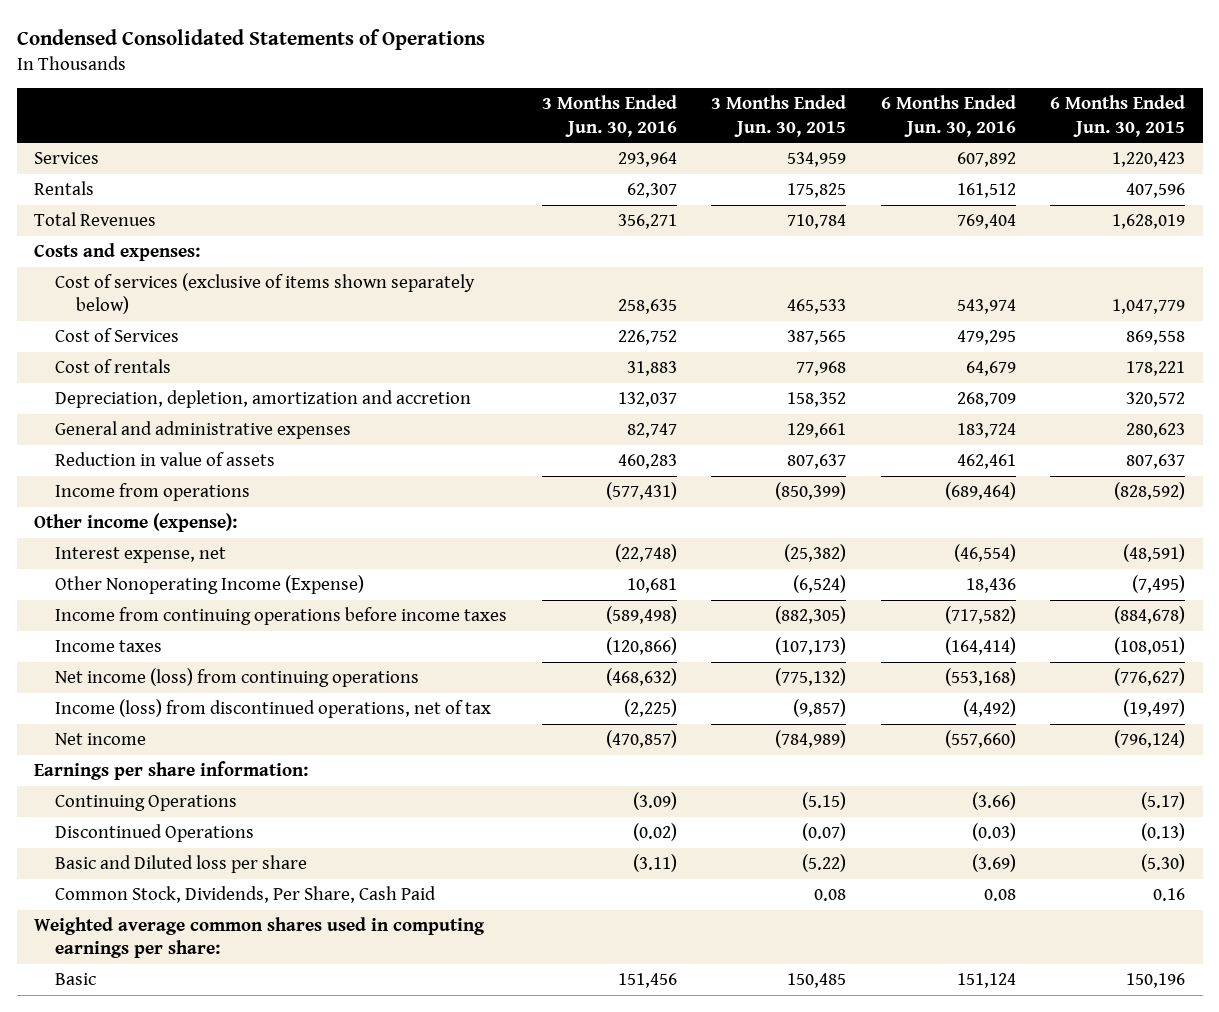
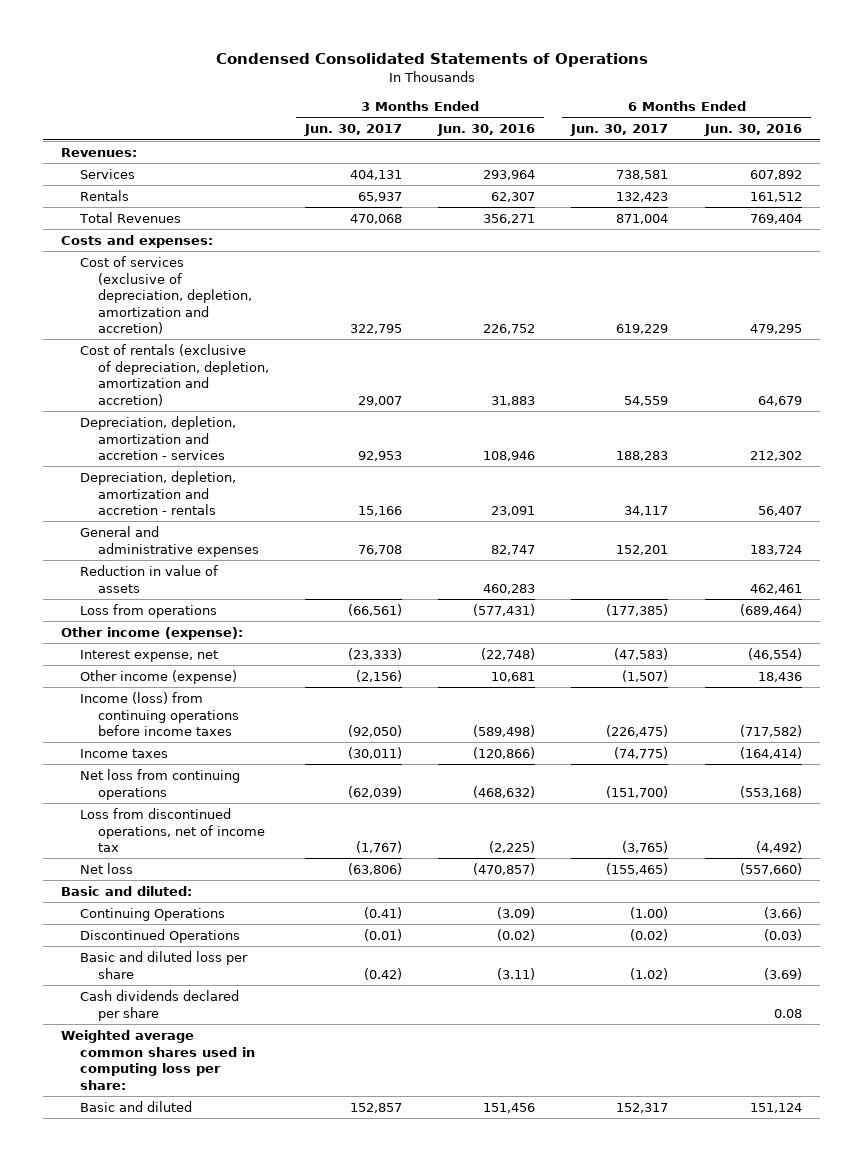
- | 3 Months Ended Jun. 30, 2016 | 3 Months Ended Jun. 30, 2015 | 6 Months Ended Jun. 30, 2016 | 6 Months Ended Jun. 30, 2015
+ | 3 Months Ended Jun. 30, 2017 | 3 Months Ended Jun. 30, 2016 | 6 Months Ended Jun. 30, 2017 | 6 Months Ended Jun. 30, 2016
+ Revenues:
- Cost of services (exclusive of items shown separately below) | 258,635 | 465,533 | 543,974 | 1,047,779
- Cost of Services | 226,752 | 387,565 | 479,295 | 869,558
- Cost of rentals | 31,883 | 77,968 | 64,679 | 178,221
- Depreciation, depletion, amortization and accretion | 132,037 | 158,352 | 268,709 | 320,572
+ Cost of services (exclusive of depreciation, depletion, amortization and accretion) | 322,795 | 226,752 | 619,229 | 479,295
+ Cost of rentals (exclusive of depreciation, depletion, amortization and accretion) | 29,007 | 31,883 | 54,559 | 64,679
+ Depreciation, depletion, amortization and accretion - services | 92,953 | 108,946 | 188,283 | 212,302
+ Depreciation, depletion, amortization and accretion - rentals | 15,166 | 23,091 | 34,117 | 56,407
- Income from operations | (577,431) | (850,399) | (689,464) | (828,592)
+ Loss from operations | (66,561) | (577,431) | (177,385) | (689,464)
- Other Nonoperating Income (Expense) | 10,681 | (6,524) | 18,436 | (7,495)
- Income from continuing operations before income taxes | (589,498) | (882,305) | (717,582) | (884,678)
+ Other income (expense) | (2,156) | 10,681 | (1,507) | 18,436
+ Income (loss) from continuing operations before income taxes | (92,050) | (589,498) | (226,475) | (717,582)
- Net income (loss) from continuing operations | (468,632) | (775,132) | (553,168) | (776,627)
- Income (loss) from discontinued operations, net of tax | (2,225) | (9,857) | (4,492) | (19,497)
- Net income | (470,857) | (784,989) | (557,660) | (796,124)
- Earnings per share information:
+ Net loss from continuing operations | (62,039) | (468,632) | (151,700) | (553,168)
+ Loss from discontinued operations, net of income tax | (1,767) | (2,225) | (3,765) | (4,492)
+ Net loss | (63,806) | (470,857) | (155,465) | (557,660)
+ Basic and diluted:
- Basic and Diluted loss per share | (3.11) | (5.22) | (3.69) | (5.30)
- Common Stock, Dividends, Per Share, Cash Paid | | 0.08 | 0.08 | 0.16
- Weighted average common shares used in computing earnings per share:
- Basic | 151,456 | 150,485 | 151,124 | 150,196
+ Basic and diluted loss per share | (0.42) | (3.11) | (1.02) | (3.69)
+ Cash dividends declared per share | | | | 0.08
+ Weighted average common shares used in computing loss per share:
+ Basic and diluted | 152,857 | 151,456 | 152,317 | 151,124

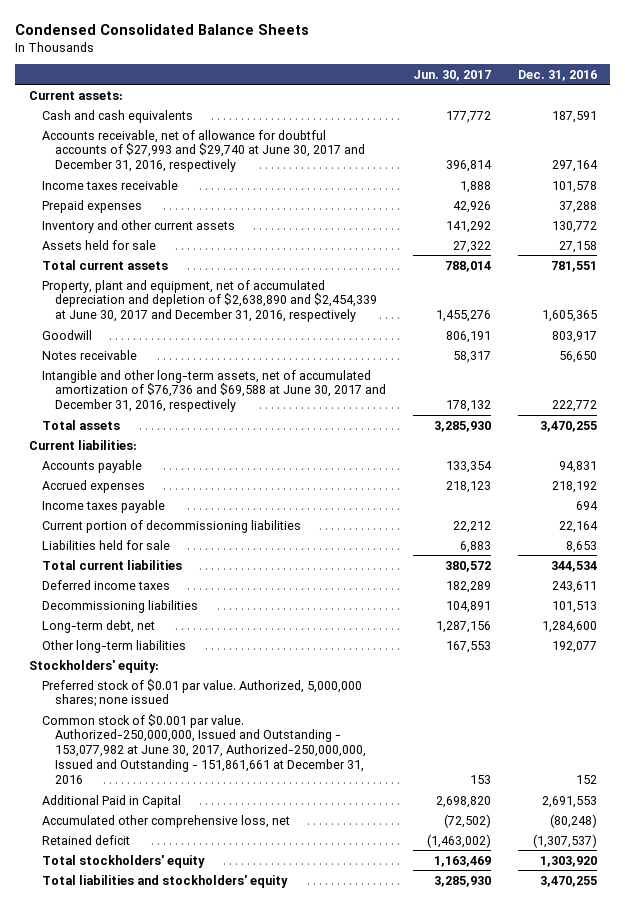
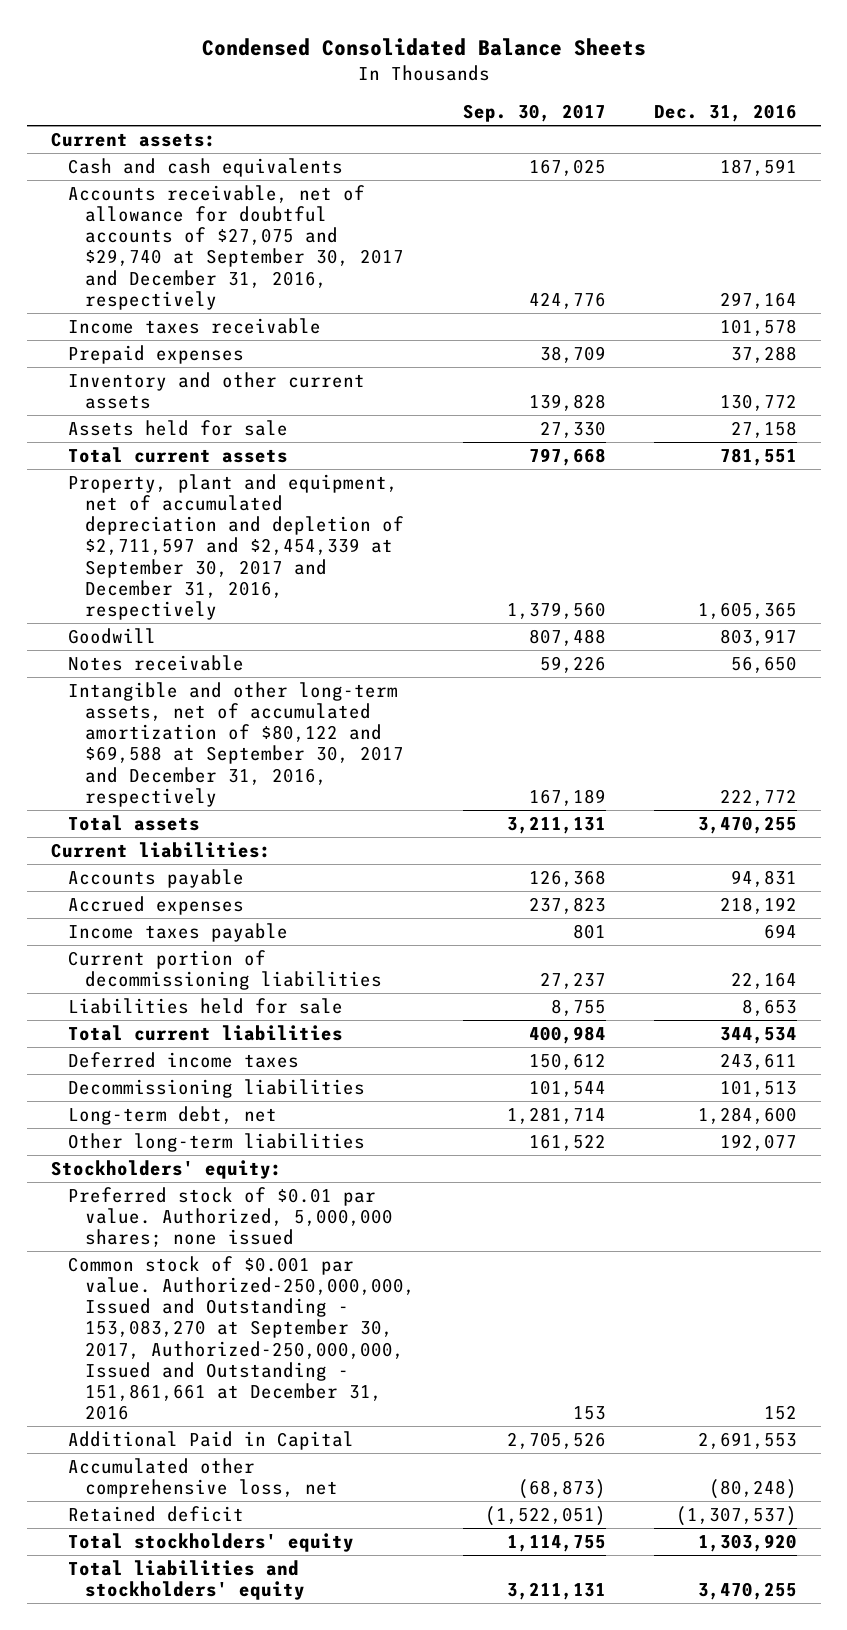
- | Jun. 30, 2017 | Dec. 31, 2016
+ | Sep. 30, 2017 | Dec. 31, 2016
- Accounts receivable, net of allowance for doubtful accounts of $27,993 and $29,740 at June 30, 2017 and December 31, 2016, respectively | 396,814 | 297,164
+ Accounts receivable, net of allowance for doubtful accounts of $27,075 and $29,740 at September 30, 2017 and December 31, 2016, respectively | 424,776 | 297,164
- Property, plant and equipment, net of accumulated depreciation and depletion of $2,638,890 and $2,454,339 at June 30, 2017 and December 31, 2016, respectively | 1,455,276 | 1,605,365
+ Property, plant and equipment, net of accumulated depreciation and depletion of $2,711,597 and $2,454,339 at September 30, 2017 and December 31, 2016, respectively | 1,379,560 | 1,605,365
- Intangible and other long-term assets, net of accumulated amortization of $76,736 and $69,588 at June 30, 2017 and December 31, 2016, respectively | 178,132 | 222,772
+ Intangible and other long-term assets, net of accumulated amortization of $80,122 and $69,588 at September 30, 2017 and December 31, 2016, respectively | 167,189 | 222,772
- Common stock of $0.001 par value. Authorized-250,000,000, Issued and Outstanding - 153,077,982 at June 30, 2017, Authorized-250,000,000, Issued and Outstanding - 151,861,661 at December 31, 2016 | 153 | 152
+ Common stock of $0.001 par value. Authorized-250,000,000, Issued and Outstanding - 153,083,270 at September 30, 2017, Authorized-250,000,000, Issued and Outstanding - 151,861,661 at December 31, 2016 | 153 | 152

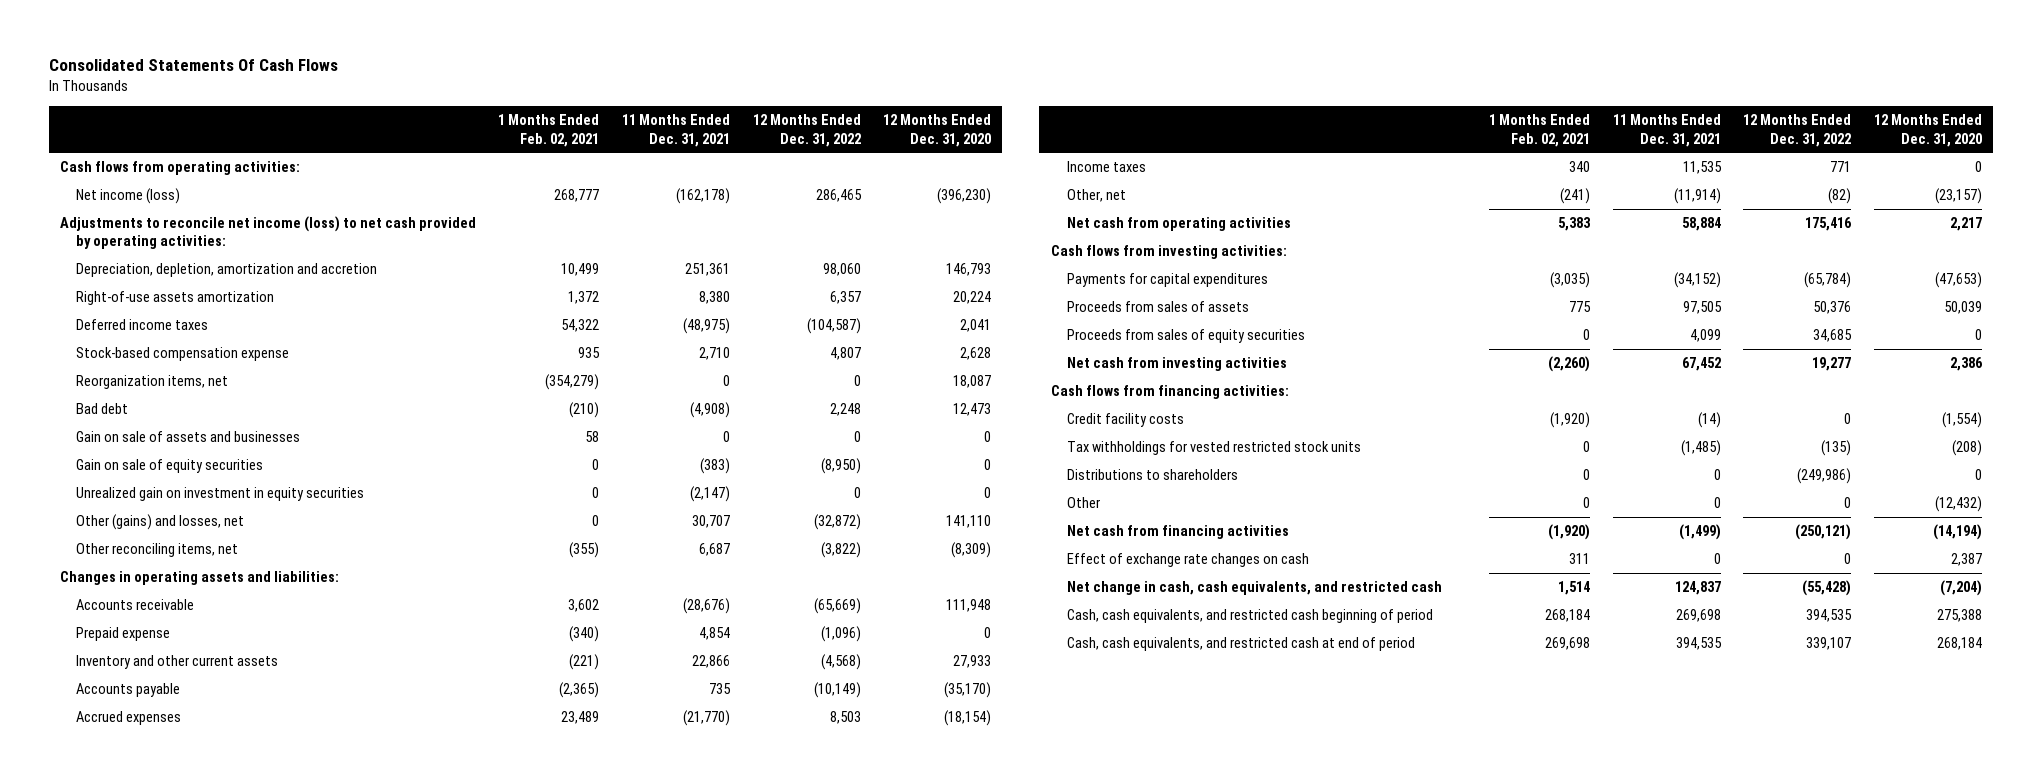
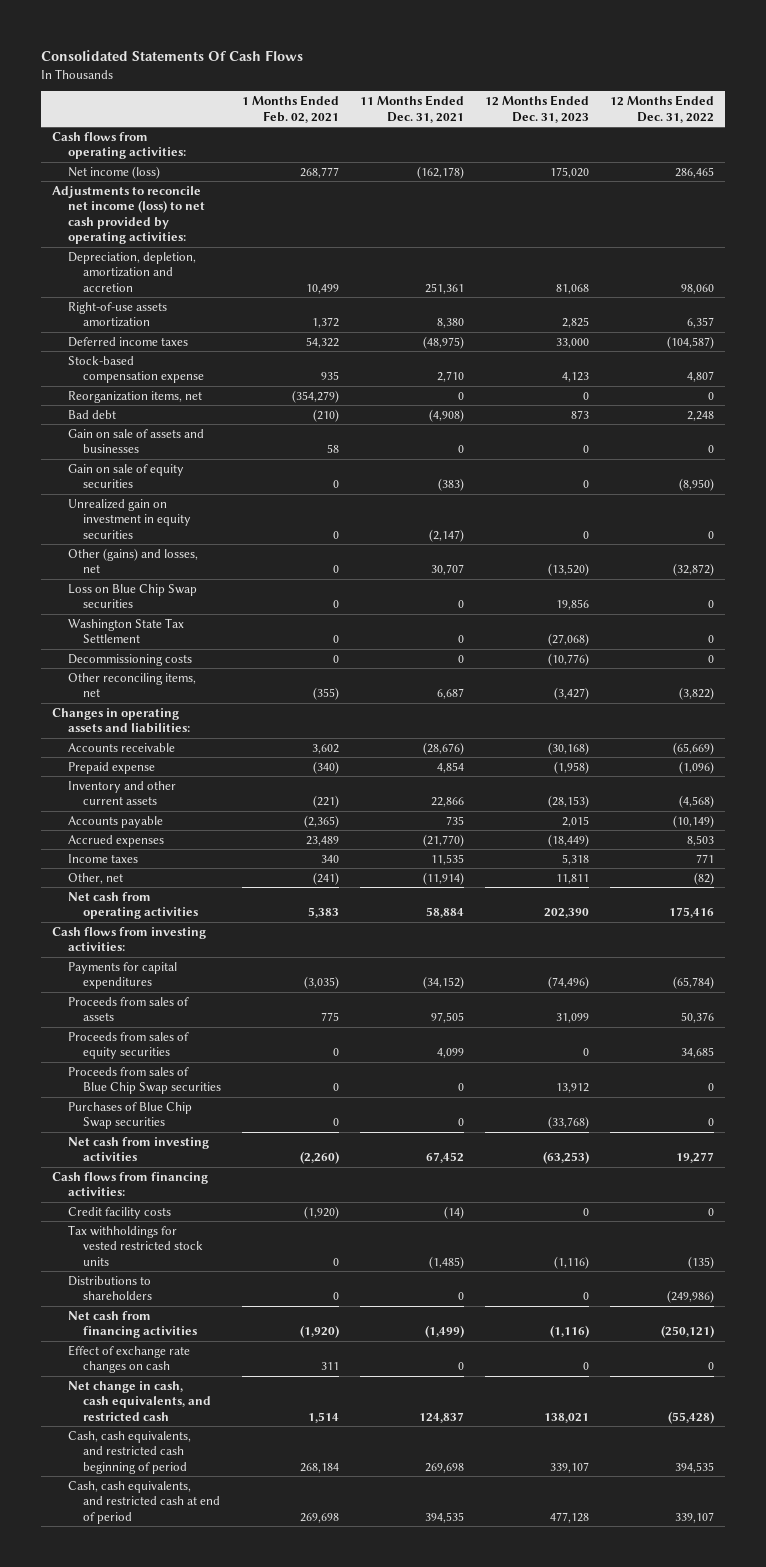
- | 1 Months Ended Feb. 02, 2021 | 11 Months Ended Dec. 31, 2021 | 12 Months Ended Dec. 31, 2022 | 12 Months Ended Dec. 31, 2020
+ | 1 Months Ended Feb. 02, 2021 | 11 Months Ended Dec. 31, 2021 | 12 Months Ended Dec. 31, 2023 | 12 Months Ended Dec. 31, 2022
+ Loss on Blue Chip Swap securities | 0 | 0 | 19,856 | 0
+ Washington State Tax Settlement | 0 | 0 | (27,068) | 0
+ Decommissioning costs | 0 | 0 | (10,776) | 0
+ Proceeds from sales of Blue Chip Swap securities | 0 | 0 | 13,912 | 0
+ Purchases of Blue Chip Swap securities | 0 | 0 | (33,768) | 0
- Other | 0 | 0 | 0 | (12,432)

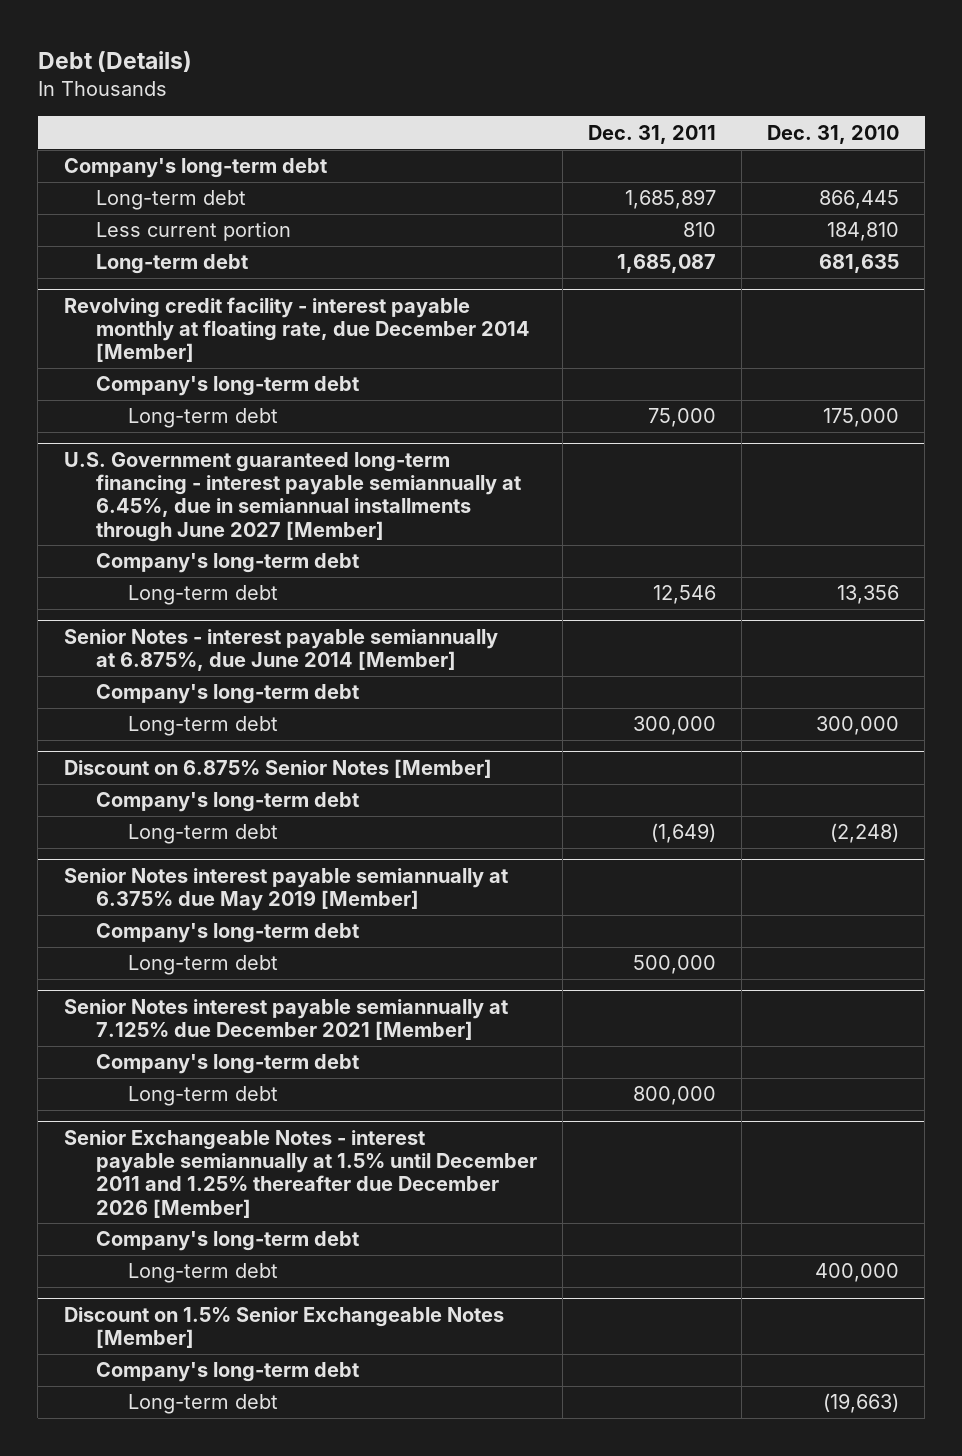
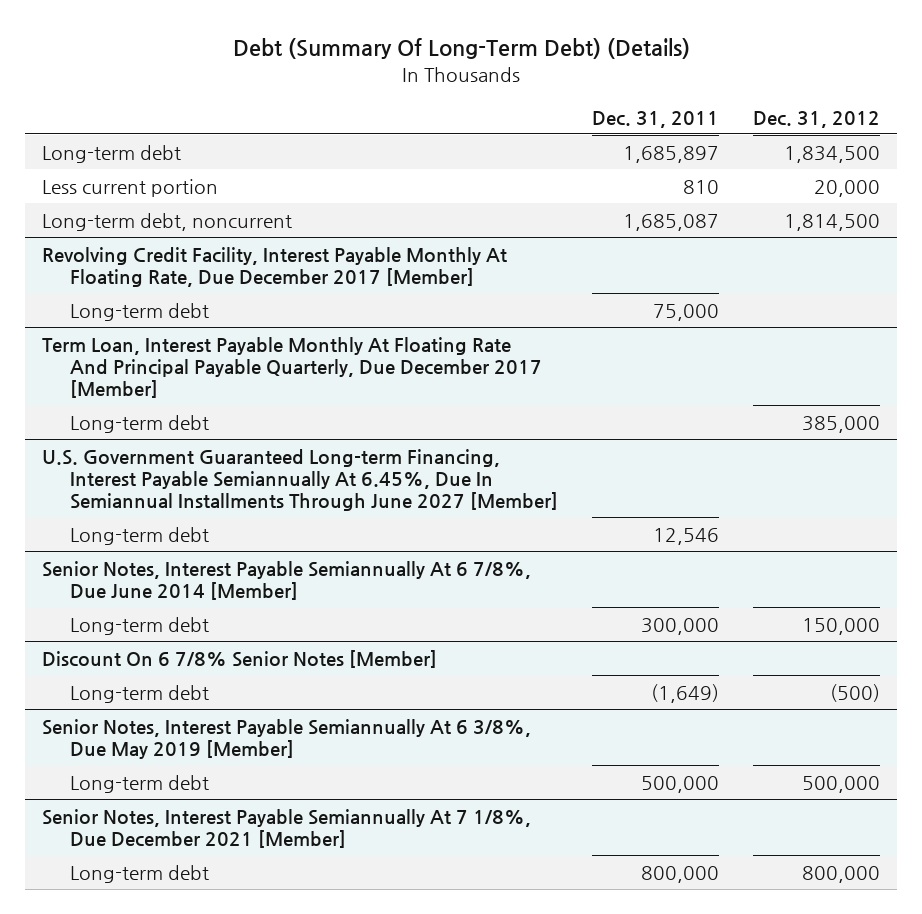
- Debt (Details)
+ Debt (Summary Of Long-Term Debt) (Details)
- | Dec. 31, 2011 | Dec. 31, 2010
+ | Dec. 31, 2011 | Dec. 31, 2012
- Company's long-term debt
- Long-term debt | 1,685,087 | 681,635
- Revolving credit facility - interest payable monthly at floating rate, due December 2014 [Member]
- Company's long-term debt
+ Long-term debt, noncurrent | 1,685,087 | 1,814,500
+ Revolving Credit Facility, Interest Payable Monthly At Floating Rate, Due December 2017 [Member]
- U.S. Government guaranteed long-term financing - interest payable semiannually at 6.45%, due in semiannual installments through June 2027 [Member]
- Company's long-term debt
+ Term Loan, Interest Payable Monthly At Floating Rate And Principal Payable Quarterly, Due December 2017 [Member]
+ Long-term debt | | 385,000
+ U.S. Government Guaranteed Long-term Financing, Interest Payable Semiannually At 6.45%, Due In Semiannual Installments Through June 2027 [Member]
- Senior Notes - interest payable semiannually at 6.875%, due June 2014 [Member]
- Company's long-term debt
+ Senior Notes, Interest Payable Semiannually At 6 7/8%, Due June 2014 [Member]
- Discount on 6.875% Senior Notes [Member]
- Company's long-term debt
+ Discount On 6 7/8% Senior Notes [Member]
- Senior Notes interest payable semiannually at 6.375% due May 2019 [Member]
- Company's long-term debt
+ Senior Notes, Interest Payable Semiannually At 6 3/8%, Due May 2019 [Member]
- Senior Notes interest payable semiannually at 7.125% due December 2021 [Member]
- Company's long-term debt
+ Senior Notes, Interest Payable Semiannually At 7 1/8%, Due December 2021 [Member]
- Senior Exchangeable Notes - interest payable semiannually at 1.5% until December 2011 and 1.25% thereafter due December 2026 [Member]
- Company's long-term debt
- Long-term debt | | 400,000
- Discount on 1.5% Senior Exchangeable Notes [Member]
- Company's long-term debt
- Long-term debt | | (19,663)

